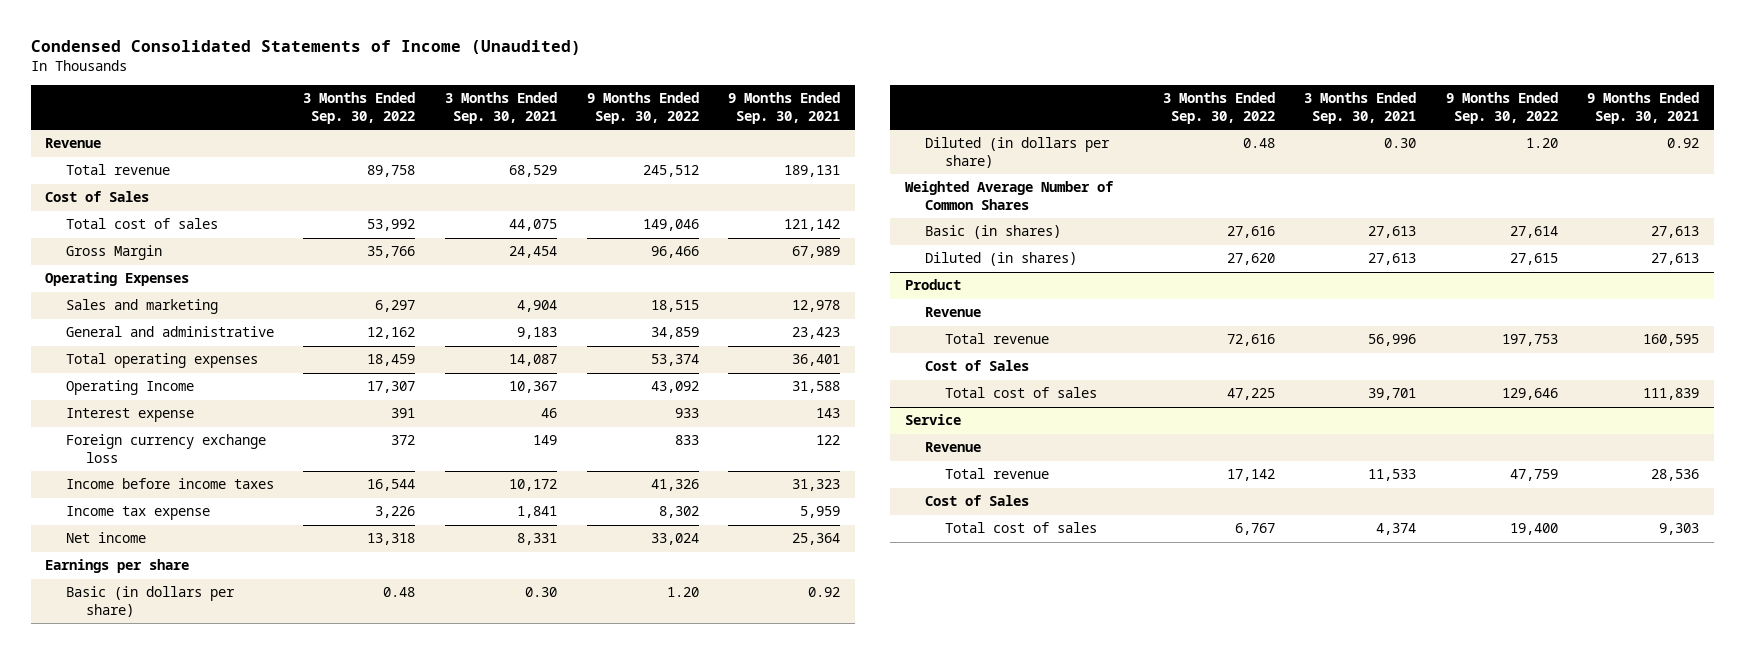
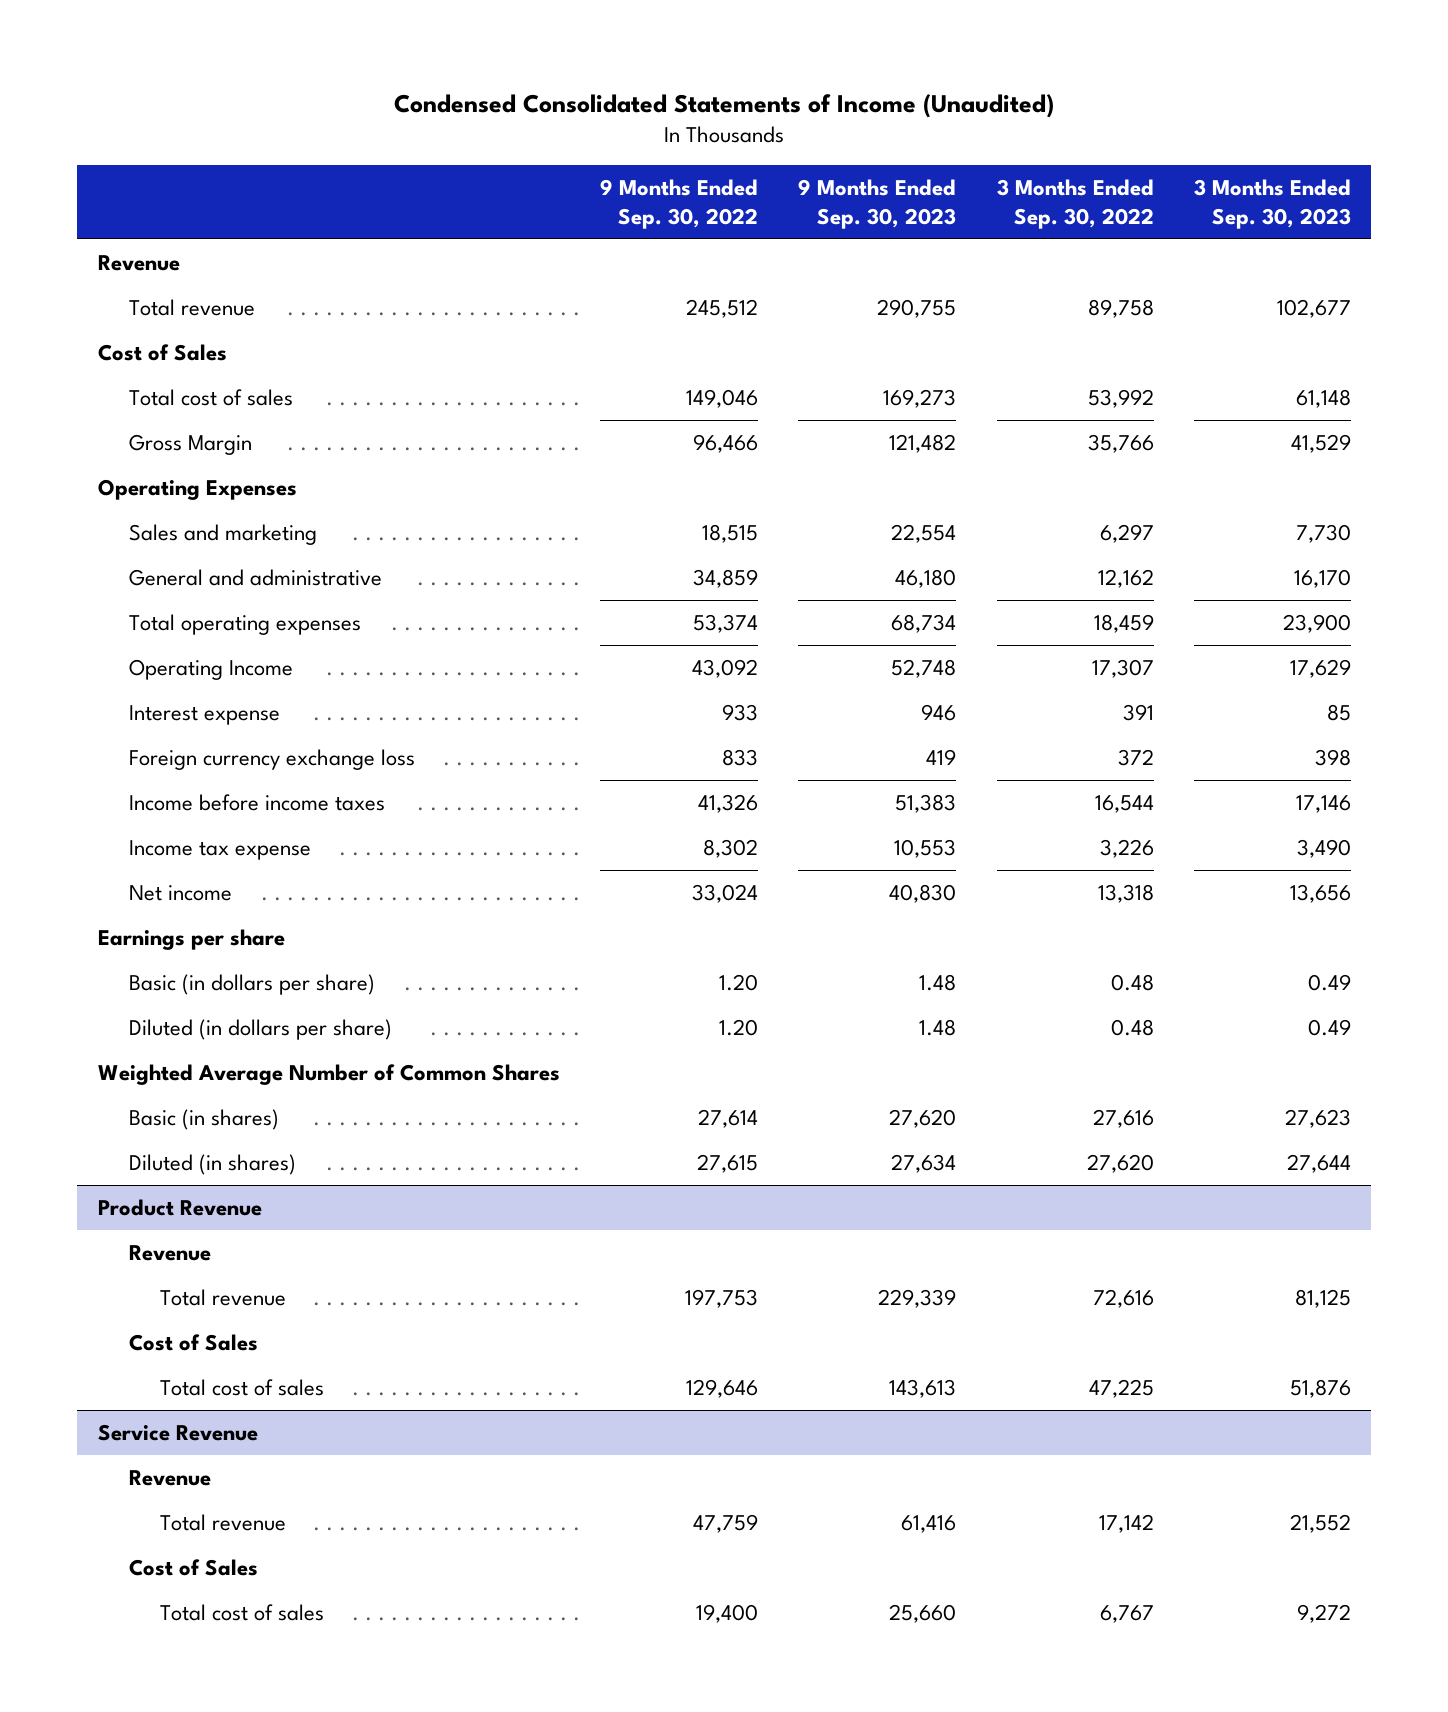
- | 3 Months Ended Sep. 30, 2022 | 3 Months Ended Sep. 30, 2021 | 9 Months Ended Sep. 30, 2022 | 9 Months Ended Sep. 30, 2021
+ | 9 Months Ended Sep. 30, 2022 | 9 Months Ended Sep. 30, 2023 | 3 Months Ended Sep. 30, 2022 | 3 Months Ended Sep. 30, 2023
- Product
+ Product Revenue
- Service
+ Service Revenue

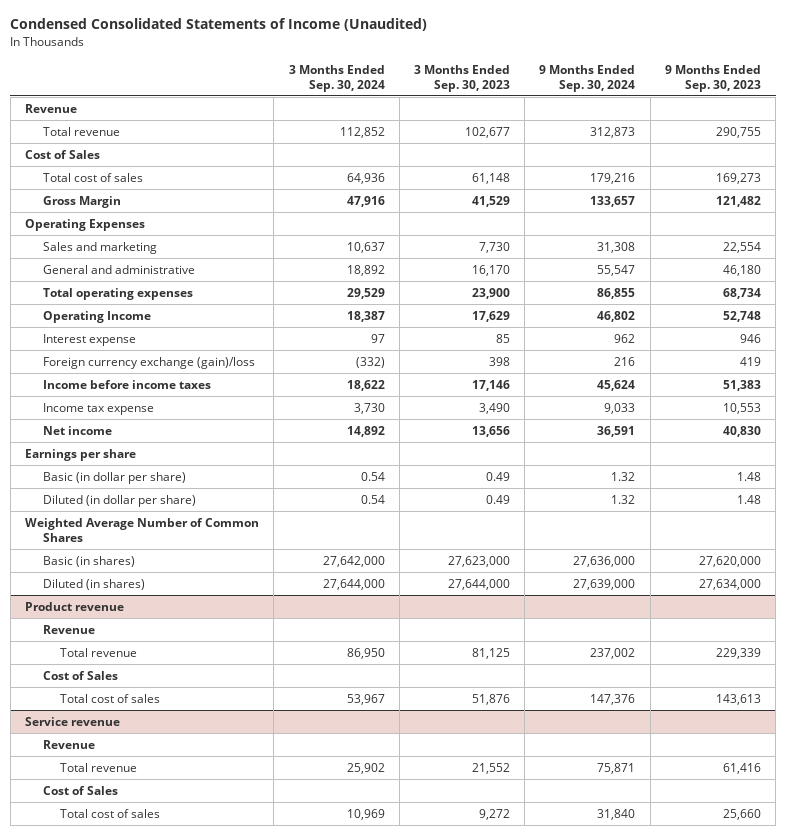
- | 9 Months Ended Sep. 30, 2022 | 9 Months Ended Sep. 30, 2023 | 3 Months Ended Sep. 30, 2022 | 3 Months Ended Sep. 30, 2023
+ | 3 Months Ended Sep. 30, 2024 | 3 Months Ended Sep. 30, 2023 | 9 Months Ended Sep. 30, 2024 | 9 Months Ended Sep. 30, 2023
- Foreign currency exchange loss | 833 | 419 | 372 | 398
+ Foreign currency exchange (gain)/loss | (332) | 398 | 216 | 419
- Basic (in dollars per share) | 1.20 | 1.48 | 0.48 | 0.49
- Diluted (in dollars per share) | 1.20 | 1.48 | 0.48 | 0.49
+ Basic (in dollar per share) | 0.54 | 0.49 | 1.32 | 1.48
+ Diluted (in dollar per share) | 0.54 | 0.49 | 1.32 | 1.48
- Basic (in shares) | 27,614 | 27,620 | 27,616 | 27,623
- Diluted (in shares) | 27,615 | 27,634 | 27,620 | 27,644
- Product Revenue
+ Basic (in shares) | 27,642,000 | 27,623,000 | 27,636,000 | 27,620,000
+ Diluted (in shares) | 27,644,000 | 27,644,000 | 27,639,000 | 27,634,000
+ Product revenue
- Service Revenue
+ Service revenue

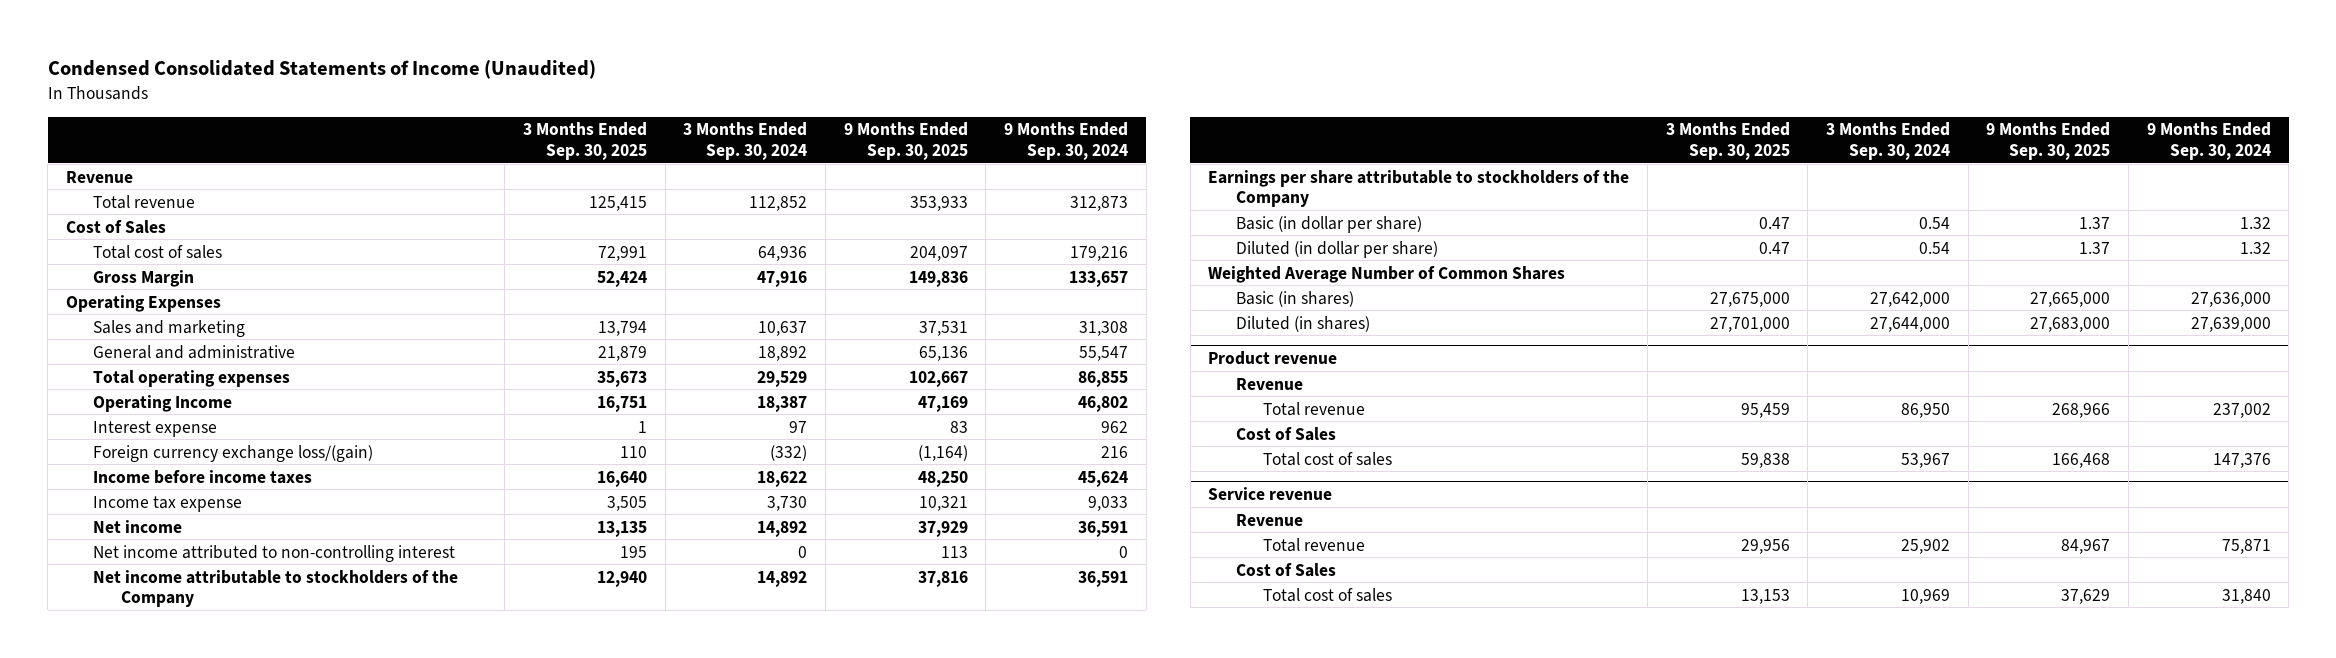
- | 3 Months Ended Sep. 30, 2024 | 3 Months Ended Sep. 30, 2023 | 9 Months Ended Sep. 30, 2024 | 9 Months Ended Sep. 30, 2023
+ | 3 Months Ended Sep. 30, 2025 | 3 Months Ended Sep. 30, 2024 | 9 Months Ended Sep. 30, 2025 | 9 Months Ended Sep. 30, 2024
- Foreign currency exchange (gain)/loss | (332) | 398 | 216 | 419
+ Foreign currency exchange loss/(gain) | 110 | (332) | (1,164) | 216
- Earnings per share
+ Net income attributed to non-controlling interest | 195 | 0 | 113 | 0
+ Net income attributable to stockholders of the Company | 12,940 | 14,892 | 37,816 | 36,591
+ Earnings per share attributable to stockholders of the Company

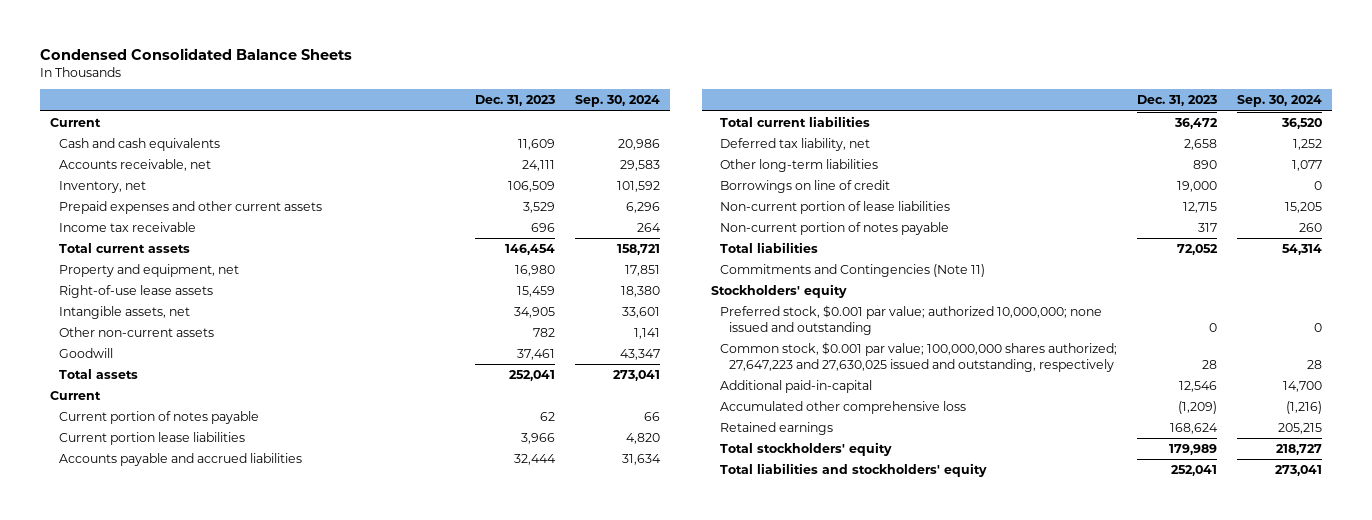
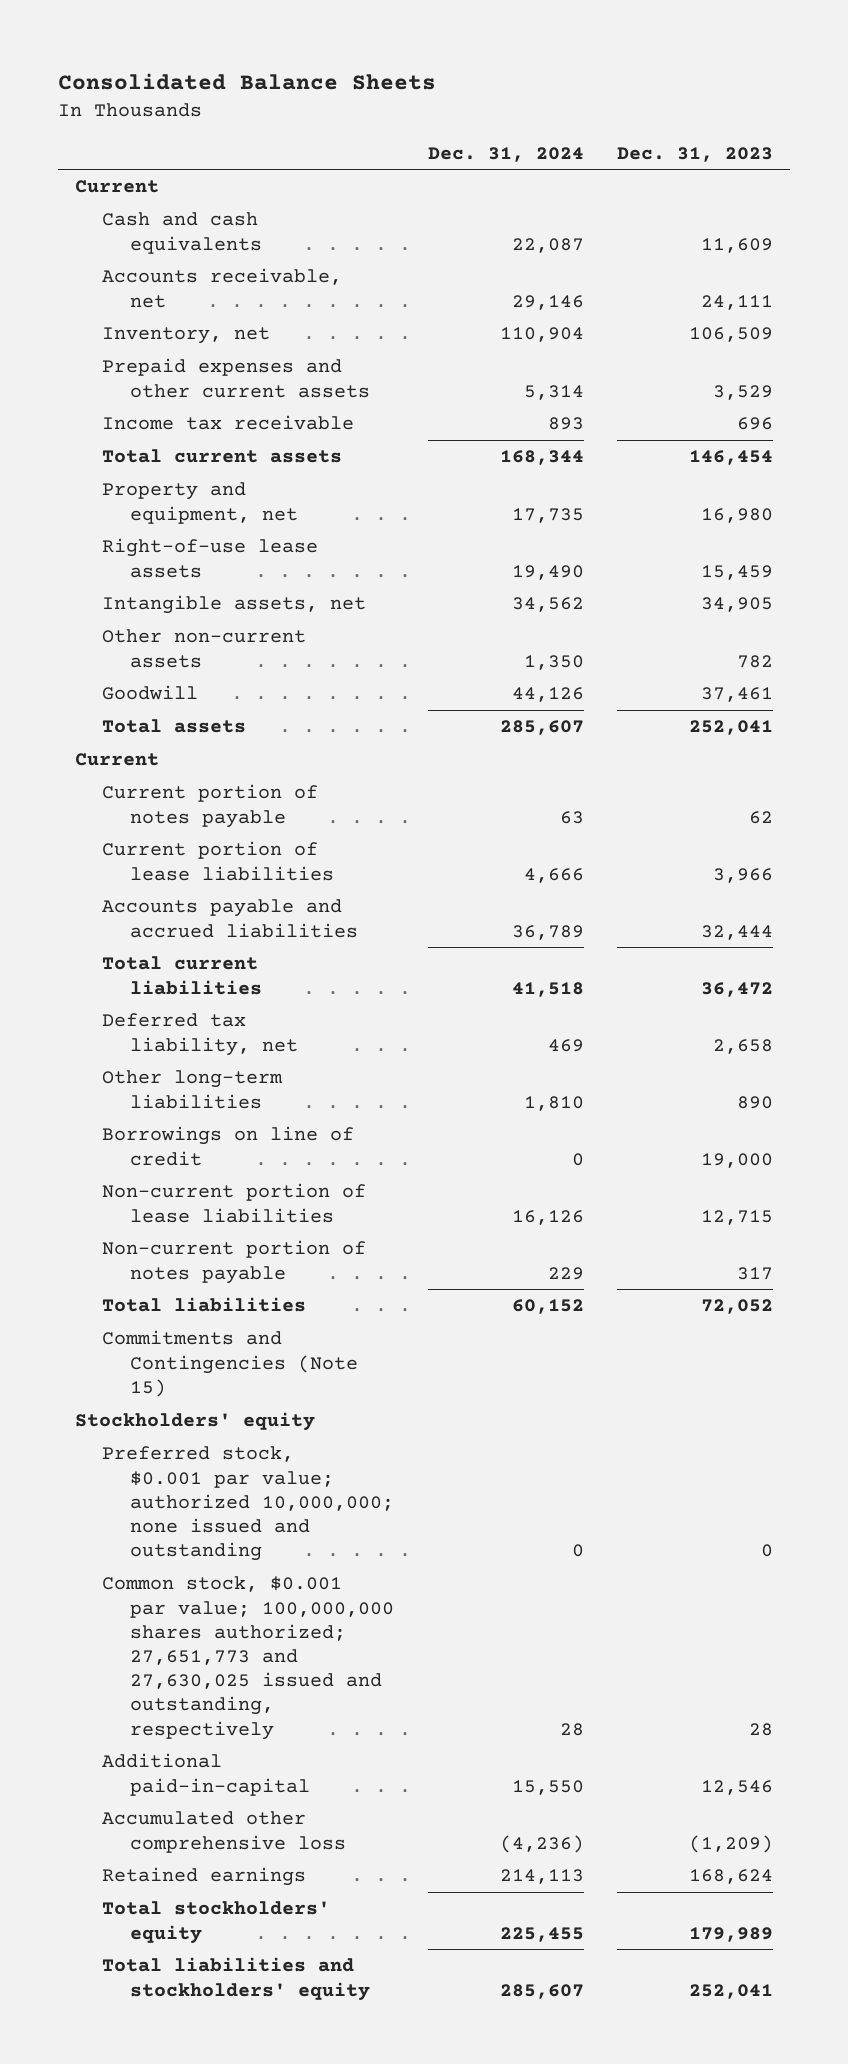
- Condensed Consolidated Balance Sheets
+ Consolidated Balance Sheets
- | Dec. 31, 2023 | Sep. 30, 2024
+ | Dec. 31, 2024 | Dec. 31, 2023
- Current portion lease liabilities | 3,966 | 4,820
+ Current portion of lease liabilities | 4,666 | 3,966
- Commitments and Contingencies (Note 11)
+ Commitments and Contingencies (Note 15)
- Common stock, $0.001 par value; 100,000,000 shares authorized; 27,647,223 and 27,630,025 issued and outstanding, respectively | 28 | 28
+ Common stock, $0.001 par value; 100,000,000 shares authorized; 27,651,773 and 27,630,025 issued and outstanding, respectively | 28 | 28

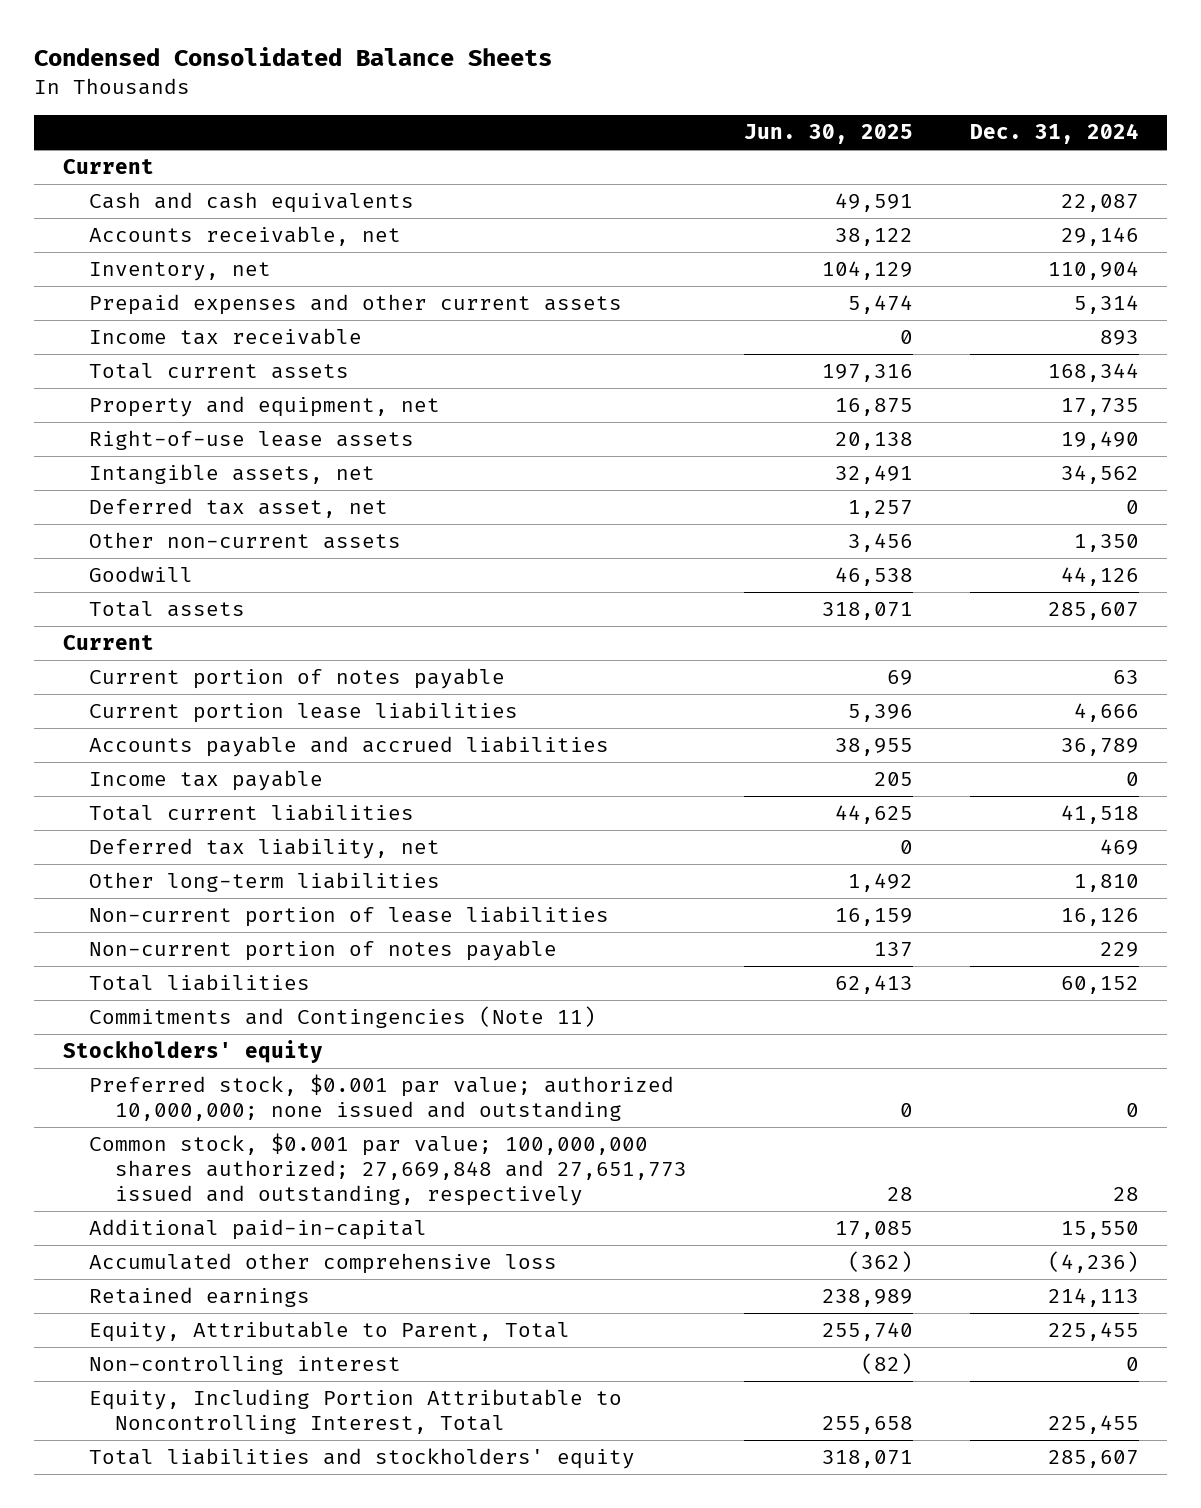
- Consolidated Balance Sheets
+ Condensed Consolidated Balance Sheets
- | Dec. 31, 2024 | Dec. 31, 2023
+ | Jun. 30, 2025 | Dec. 31, 2024
+ Deferred tax asset, net | 1,257 | 0
- Current portion of lease liabilities | 4,666 | 3,966
+ Current portion lease liabilities | 5,396 | 4,666
+ Income tax payable | 205 | 0
- Borrowings on line of credit | 0 | 19,000
- Commitments and Contingencies (Note 15)
+ Commitments and Contingencies (Note 11)
- Common stock, $0.001 par value; 100,000,000 shares authorized; 27,651,773 and 27,630,025 issued and outstanding, respectively | 28 | 28
+ Common stock, $0.001 par value; 100,000,000 shares authorized; 27,669,848 and 27,651,773 issued and outstanding, respectively | 28 | 28
- Total stockholders' equity | 225,455 | 179,989
+ Equity, Attributable to Parent, Total | 255,740 | 225,455
+ Non-controlling interest | (82) | 0
+ Equity, Including Portion Attributable to Noncontrolling Interest, Total | 255,658 | 225,455

